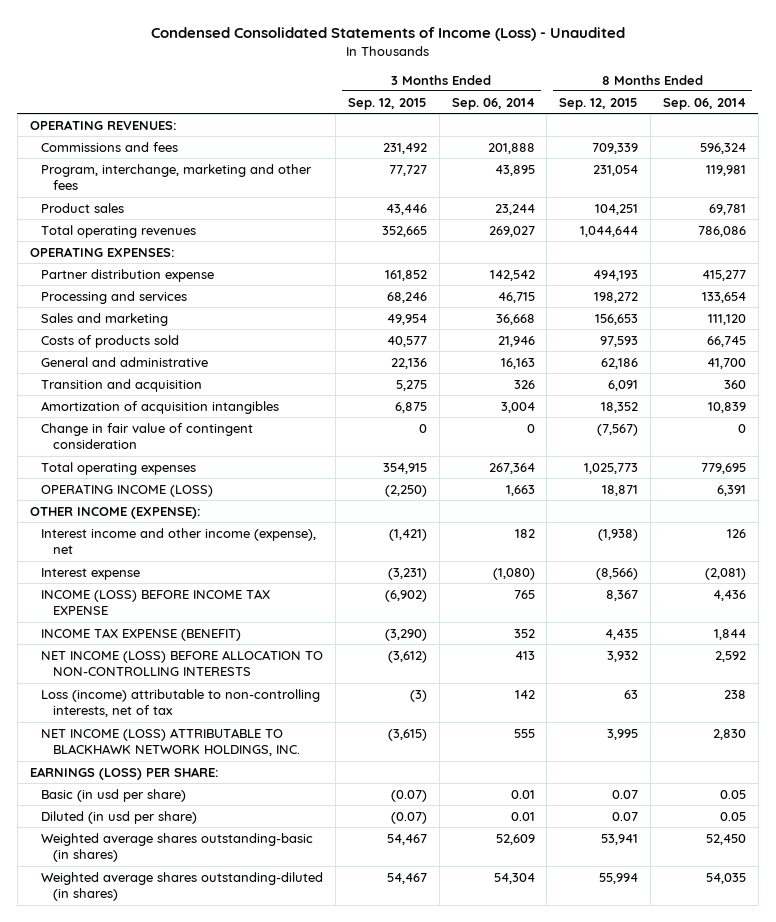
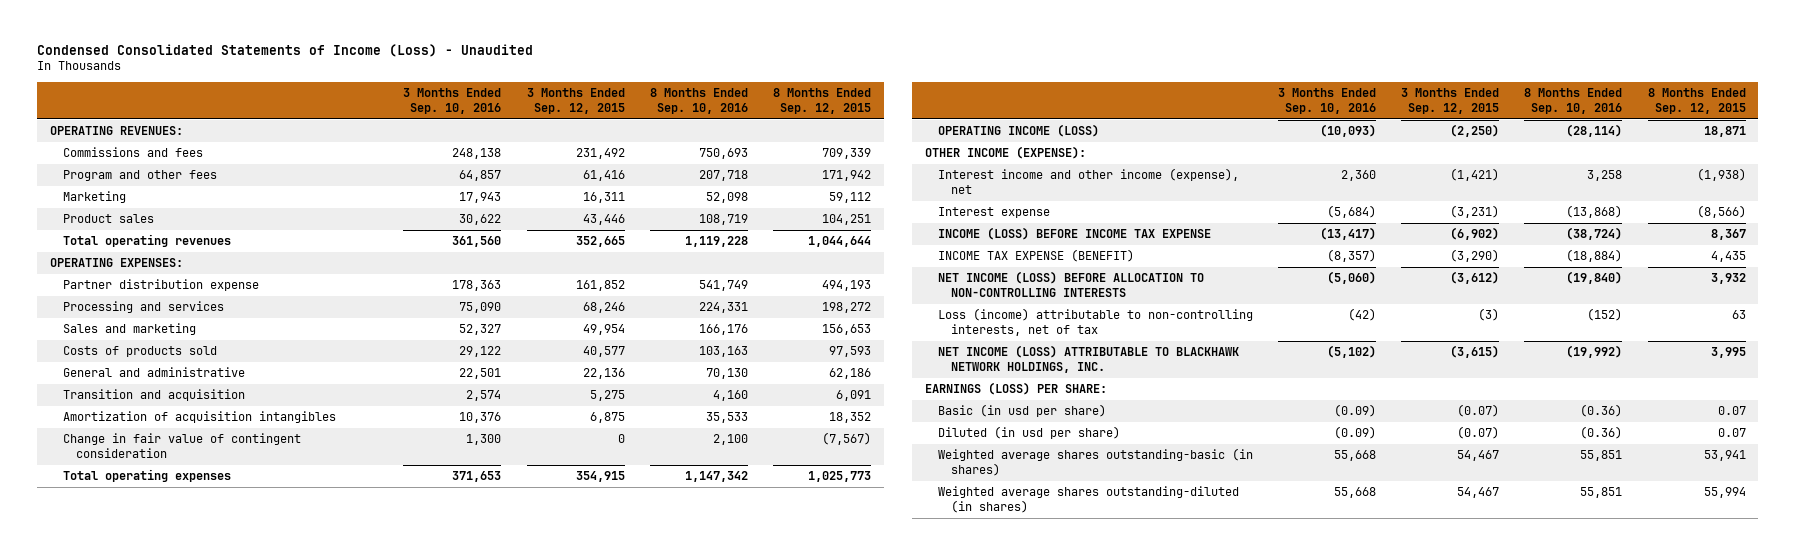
- | 3 Months Ended Sep. 12, 2015 | 3 Months Ended Sep. 06, 2014 | 8 Months Ended Sep. 12, 2015 | 8 Months Ended Sep. 06, 2014
+ | 3 Months Ended Sep. 10, 2016 | 3 Months Ended Sep. 12, 2015 | 8 Months Ended Sep. 10, 2016 | 8 Months Ended Sep. 12, 2015
- Program, interchange, marketing and other fees | 77,727 | 43,895 | 231,054 | 119,981
+ Program and other fees | 64,857 | 61,416 | 207,718 | 171,942
+ Marketing | 17,943 | 16,311 | 52,098 | 59,112

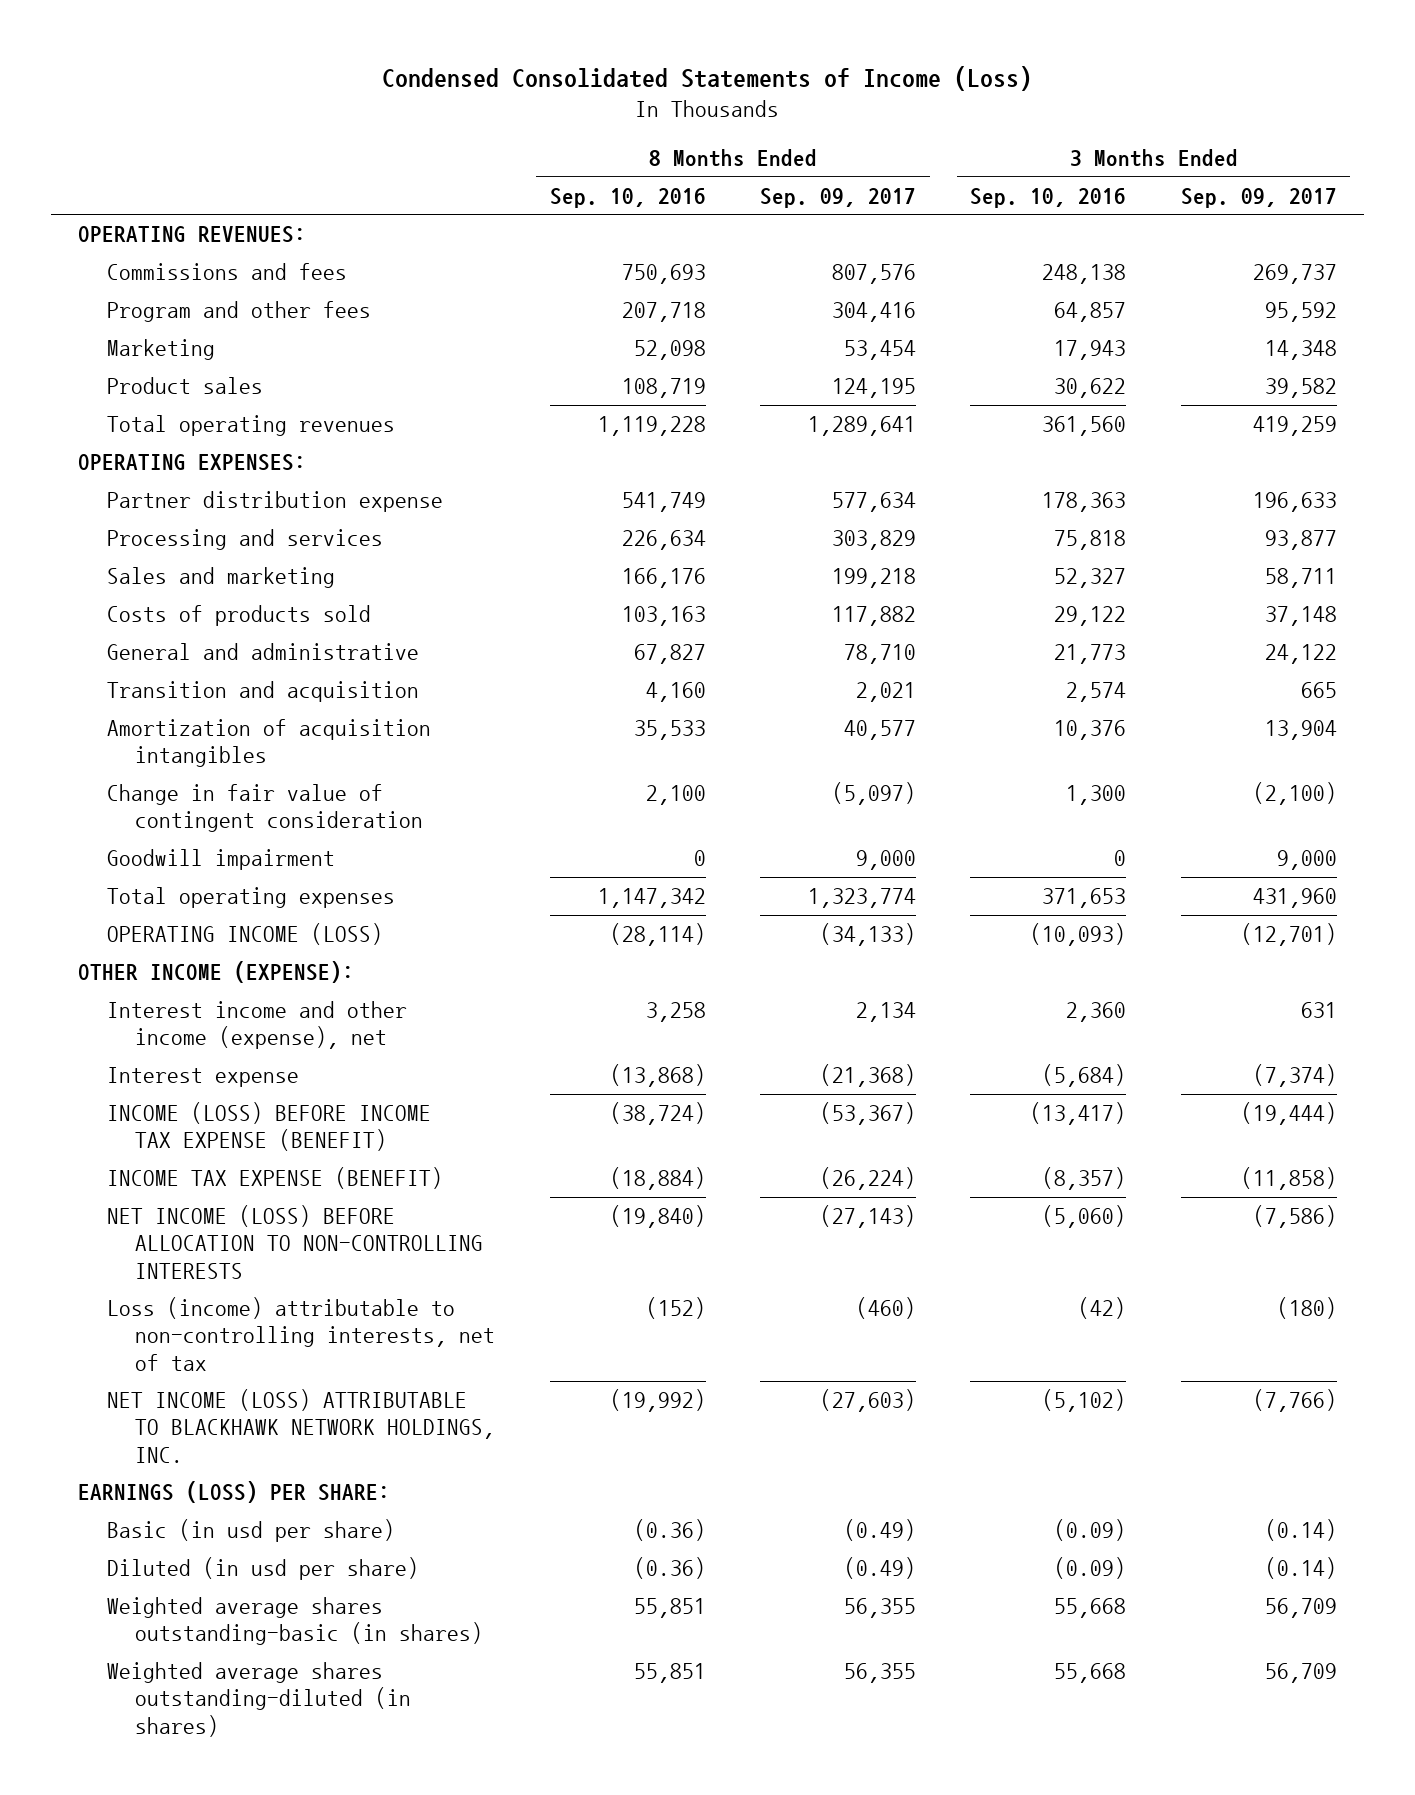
- Condensed Consolidated Statements of Income (Loss) - Unaudited
+ Condensed Consolidated Statements of Income (Loss)
- | 3 Months Ended Sep. 10, 2016 | 3 Months Ended Sep. 12, 2015 | 8 Months Ended Sep. 10, 2016 | 8 Months Ended Sep. 12, 2015
+ | 8 Months Ended Sep. 10, 2016 | 8 Months Ended Sep. 09, 2017 | 3 Months Ended Sep. 10, 2016 | 3 Months Ended Sep. 09, 2017
- Processing and services | 75,090 | 68,246 | 224,331 | 198,272
+ Processing and services | 226,634 | 303,829 | 75,818 | 93,877
- General and administrative | 22,501 | 22,136 | 70,130 | 62,186
+ General and administrative | 67,827 | 78,710 | 21,773 | 24,122
+ Goodwill impairment | 0 | 9,000 | 0 | 9,000
- INCOME (LOSS) BEFORE INCOME TAX EXPENSE | (13,417) | (6,902) | (38,724) | 8,367
+ INCOME (LOSS) BEFORE INCOME TAX EXPENSE (BENEFIT) | (38,724) | (53,367) | (13,417) | (19,444)

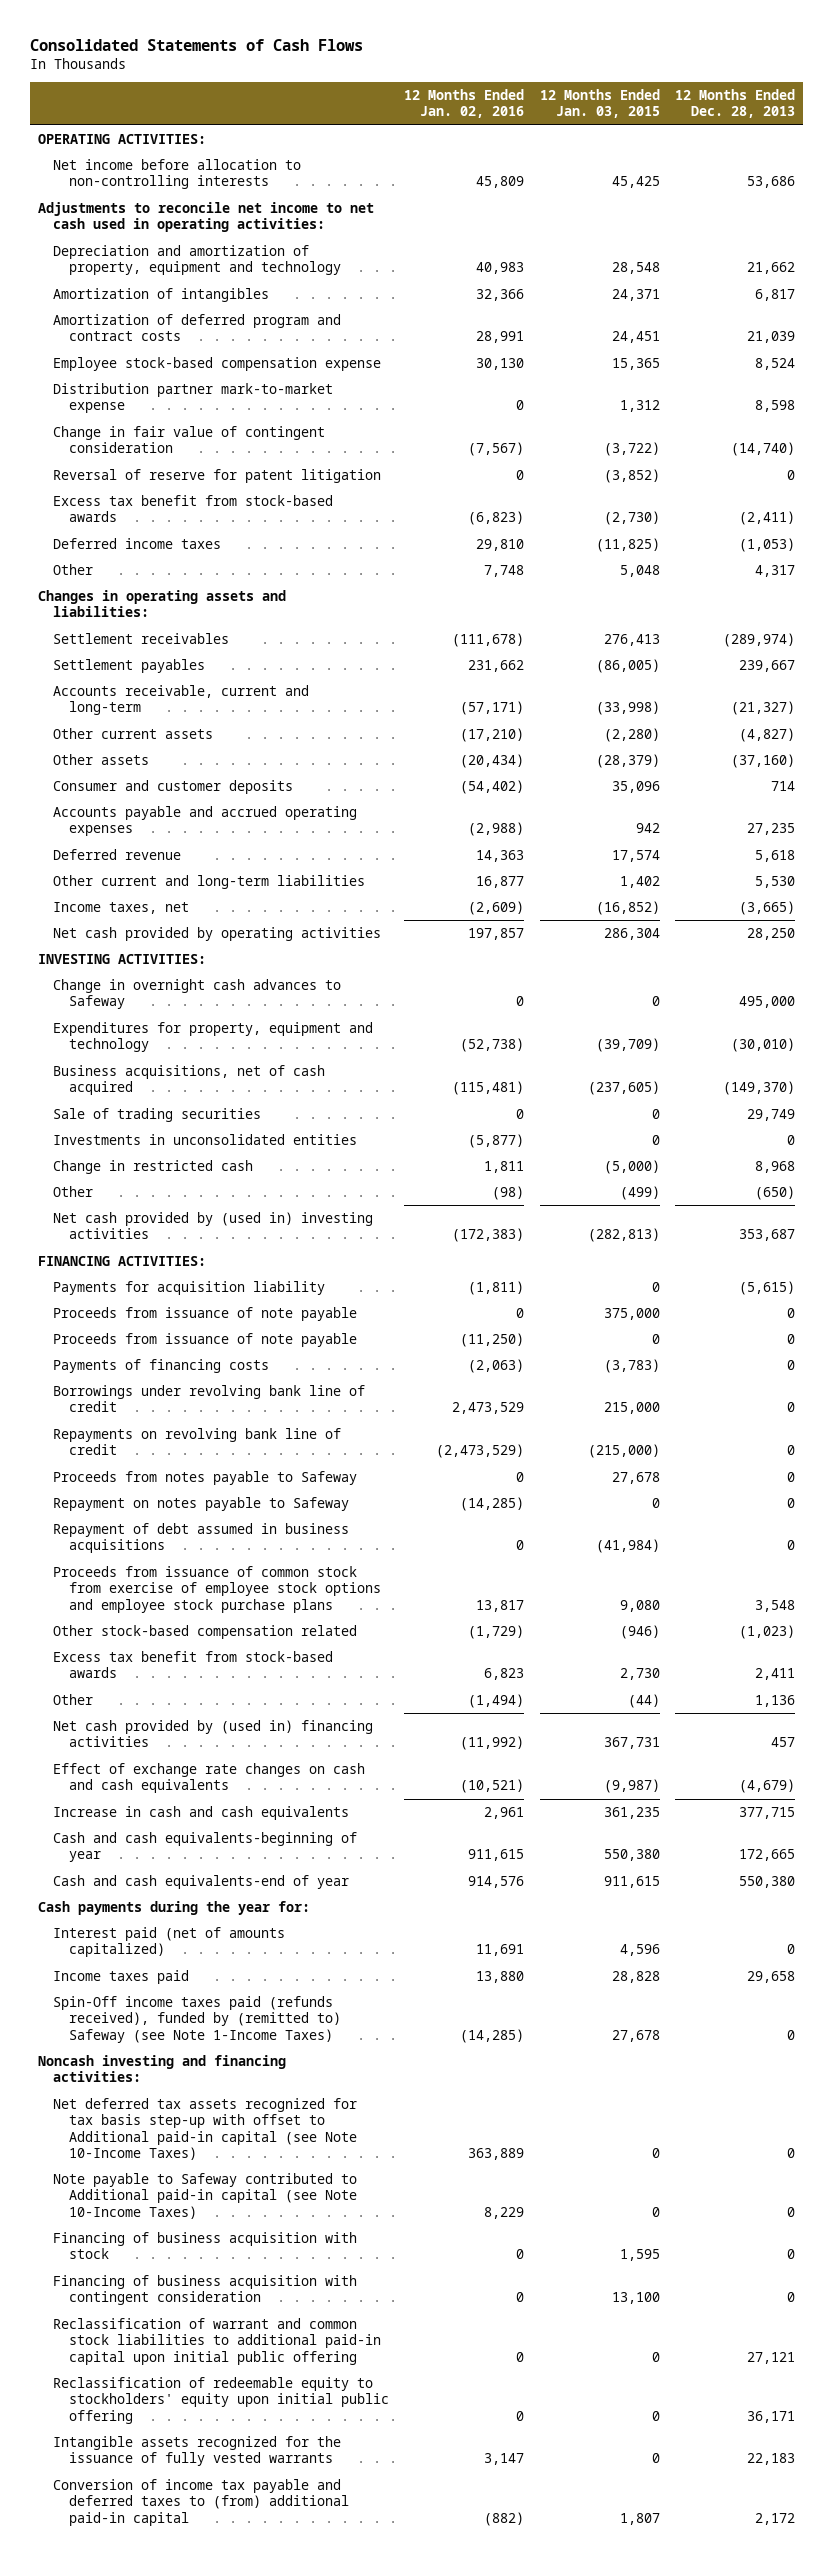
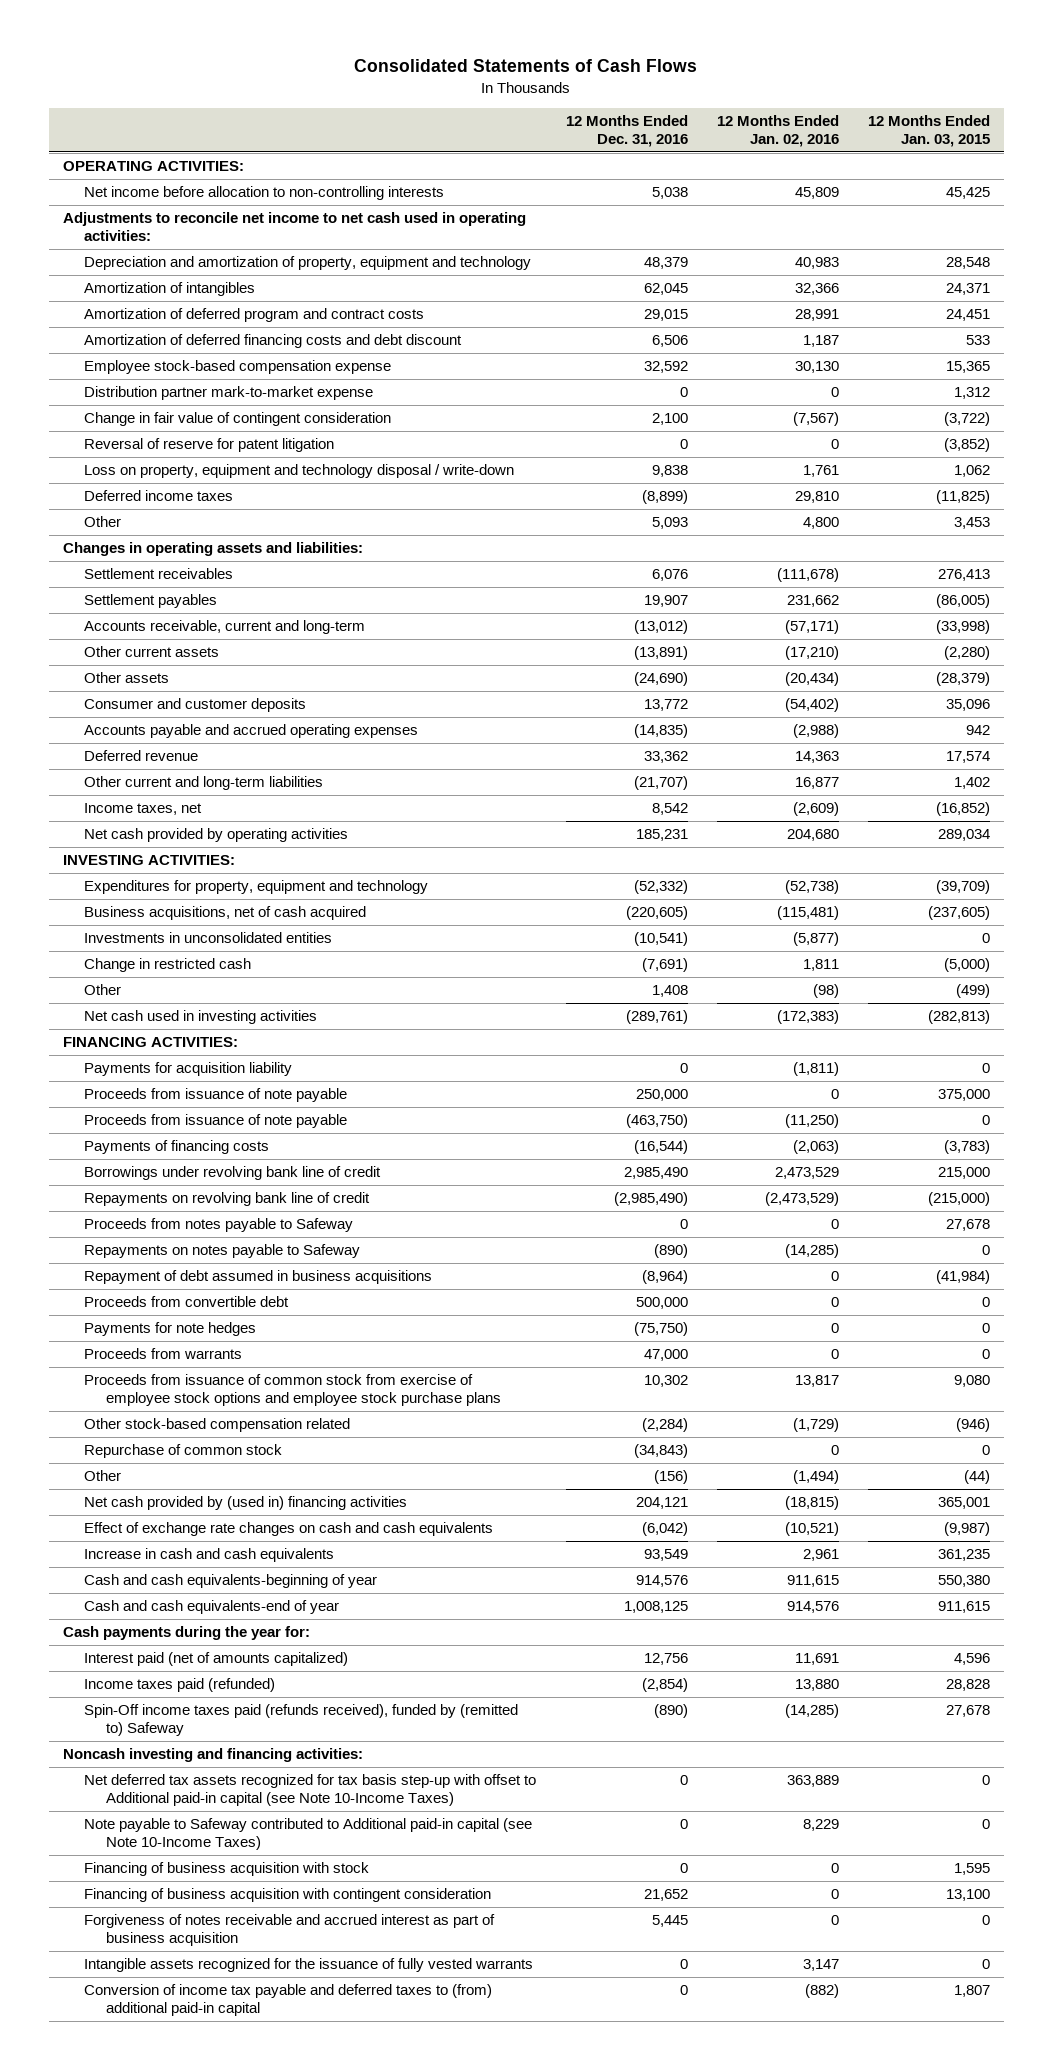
- | 12 Months Ended Jan. 02, 2016 | 12 Months Ended Jan. 03, 2015 | 12 Months Ended Dec. 28, 2013
+ | 12 Months Ended Dec. 31, 2016 | 12 Months Ended Jan. 02, 2016 | 12 Months Ended Jan. 03, 2015
+ Amortization of deferred financing costs and debt discount | 6,506 | 1,187 | 533
- Excess tax benefit from stock-based awards | (6,823) | (2,730) | (2,411)
+ Loss on property, equipment and technology disposal / write-down | 9,838 | 1,761 | 1,062
- Other | 7,748 | 5,048 | 4,317
+ Other | 5,093 | 4,800 | 3,453
- Net cash provided by operating activities | 197,857 | 286,304 | 28,250
+ Net cash provided by operating activities | 185,231 | 204,680 | 289,034
- Change in overnight cash advances to Safeway | 0 | 0 | 495,000
- Sale of trading securities | 0 | 0 | 29,749
- Net cash provided by (used in) investing activities | (172,383) | (282,813) | 353,687
+ Net cash used in investing activities | (289,761) | (172,383) | (282,813)
- Repayment on notes payable to Safeway | (14,285) | 0 | 0
+ Repayments on notes payable to Safeway | (890) | (14,285) | 0
+ Proceeds from convertible debt | 500,000 | 0 | 0
+ Payments for note hedges | (75,750) | 0 | 0
+ Proceeds from warrants | 47,000 | 0 | 0
- Excess tax benefit from stock-based awards | 6,823 | 2,730 | 2,411
+ Repurchase of common stock | (34,843) | 0 | 0
- Net cash provided by (used in) financing activities | (11,992) | 367,731 | 457
+ Net cash provided by (used in) financing activities | 204,121 | (18,815) | 365,001
- Income taxes paid | 13,880 | 28,828 | 29,658
- Spin-Off income taxes paid (refunds received), funded by (remitted to) Safeway (see Note 1-Income Taxes) | (14,285) | 27,678 | 0
+ Income taxes paid (refunded) | (2,854) | 13,880 | 28,828
+ Spin-Off income taxes paid (refunds received), funded by (remitted to) Safeway | (890) | (14,285) | 27,678
- Reclassification of warrant and common stock liabilities to additional paid-in capital upon initial public offering | 0 | 0 | 27,121
- Reclassification of redeemable equity to stockholders' equity upon initial public offering | 0 | 0 | 36,171
+ Forgiveness of notes receivable and accrued interest as part of business acquisition | 5,445 | 0 | 0

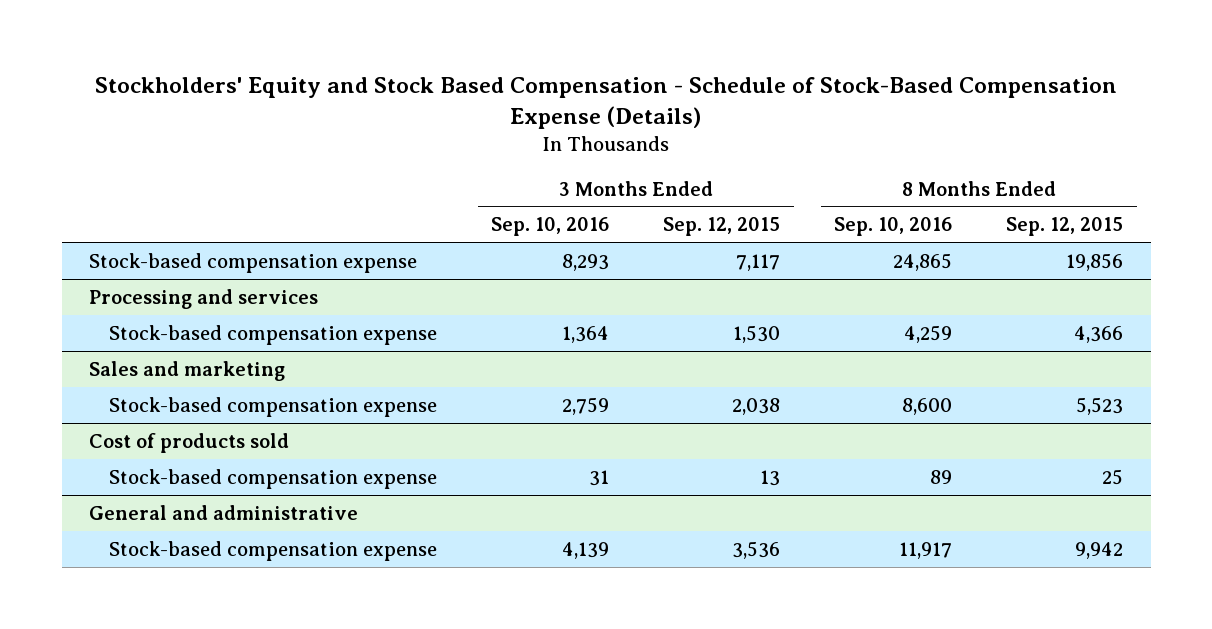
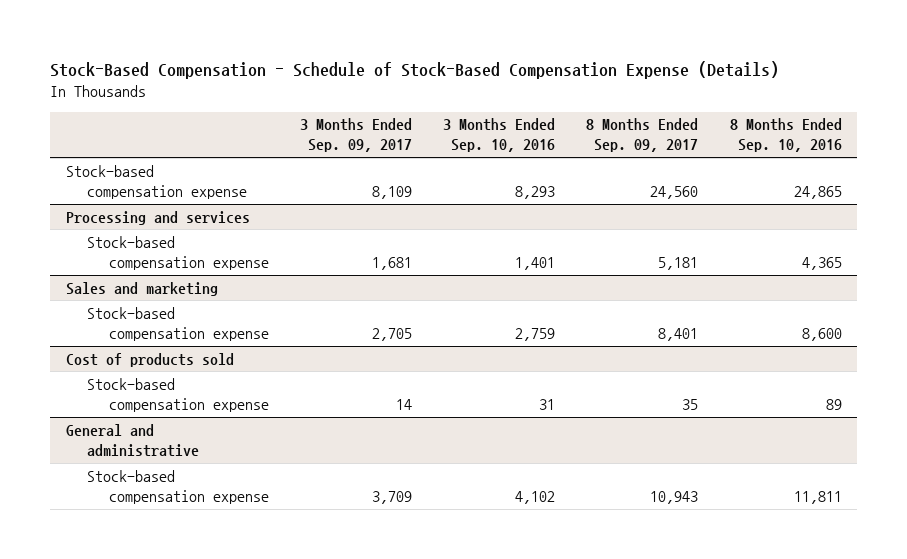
- Stockholders' Equity and Stock Based Compensation - Schedule of Stock-Based Compensation Expense (Details)
+ Stock-Based Compensation - Schedule of Stock-Based Compensation Expense (Details)
- | 3 Months Ended Sep. 10, 2016 | 3 Months Ended Sep. 12, 2015 | 8 Months Ended Sep. 10, 2016 | 8 Months Ended Sep. 12, 2015
+ | 3 Months Ended Sep. 09, 2017 | 3 Months Ended Sep. 10, 2016 | 8 Months Ended Sep. 09, 2017 | 8 Months Ended Sep. 10, 2016
@ Processing and services
- Stock-based compensation expense | 1,364 | 1,530 | 4,259 | 4,366
+ Stock-based compensation expense | 1,681 | 1,401 | 5,181 | 4,365
@ General and administrative
- Stock-based compensation expense | 4,139 | 3,536 | 11,917 | 9,942
+ Stock-based compensation expense | 3,709 | 4,102 | 10,943 | 11,811

